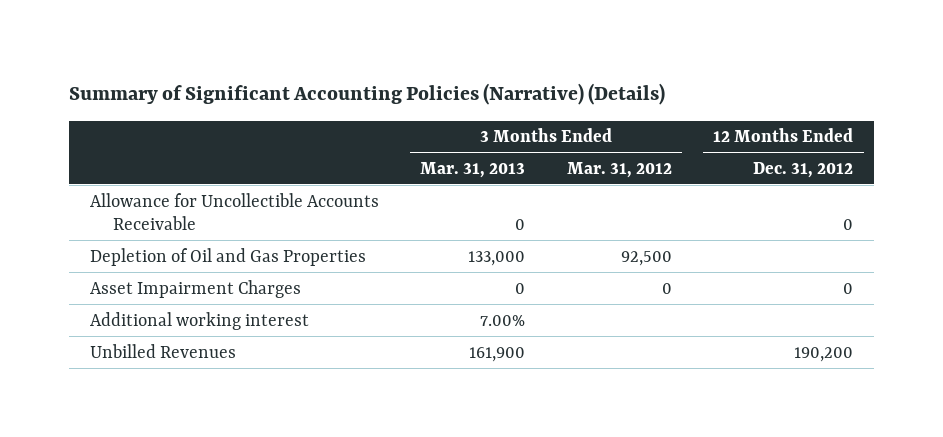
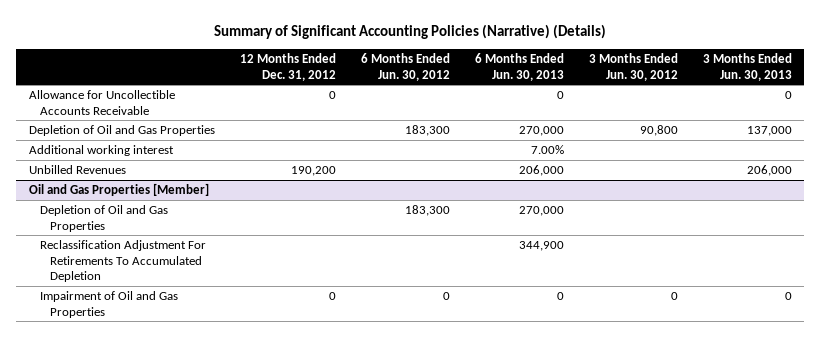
- | 3 Months Ended Mar. 31, 2013 | 3 Months Ended Mar. 31, 2012 | 12 Months Ended Dec. 31, 2012
+ | 12 Months Ended Dec. 31, 2012 | 6 Months Ended Jun. 30, 2012 | 6 Months Ended Jun. 30, 2013 | 3 Months Ended Jun. 30, 2012 | 3 Months Ended Jun. 30, 2013
- Asset Impairment Charges | 0 | 0 | 0
+ Oil and Gas Properties [Member]
+ Depletion of Oil and Gas Properties | | 183,300 | 270,000 | |
+ Reclassification Adjustment For Retirements To Accumulated Depletion | | | 344,900 | |
+ Impairment of Oil and Gas Properties | 0 | 0 | 0 | 0 | 0

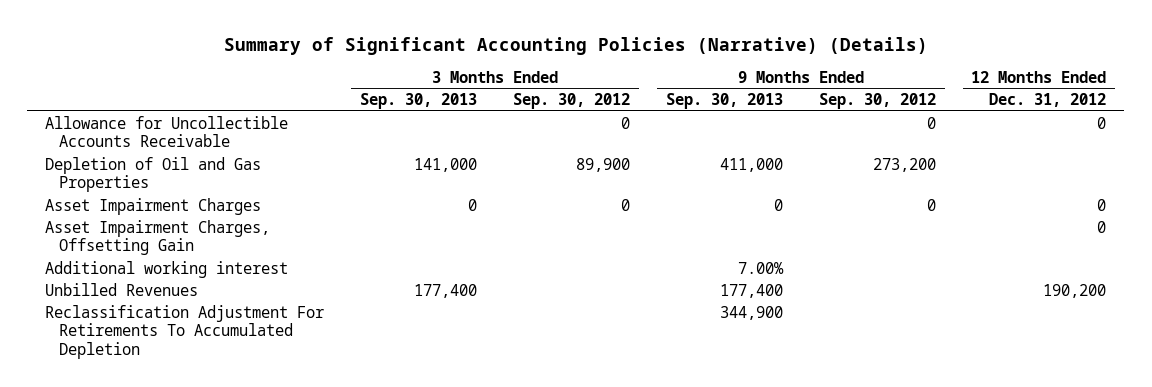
- | 12 Months Ended Dec. 31, 2012 | 6 Months Ended Jun. 30, 2012 | 6 Months Ended Jun. 30, 2013 | 3 Months Ended Jun. 30, 2012 | 3 Months Ended Jun. 30, 2013
+ | 3 Months Ended Sep. 30, 2013 | 3 Months Ended Sep. 30, 2012 | 9 Months Ended Sep. 30, 2013 | 9 Months Ended Sep. 30, 2012 | 12 Months Ended Dec. 31, 2012
+ Asset Impairment Charges | 0 | 0 | 0 | 0 | 0
+ Asset Impairment Charges, Offsetting Gain | | | | | 0
- Oil and Gas Properties [Member]
- Depletion of Oil and Gas Properties | | 183,300 | 270,000 | |
- Reclassification Adjustment For Retirements To Accumulated Depletion | | | 344,900 | |
- Impairment of Oil and Gas Properties | 0 | 0 | 0 | 0 | 0
+ Reclassification Adjustment For Retirements To Accumulated Depletion | | | 344,900 | |

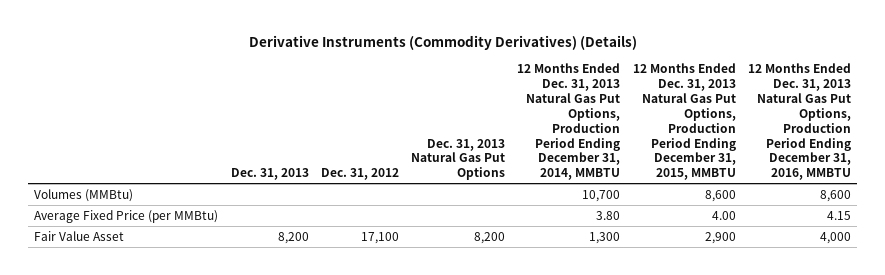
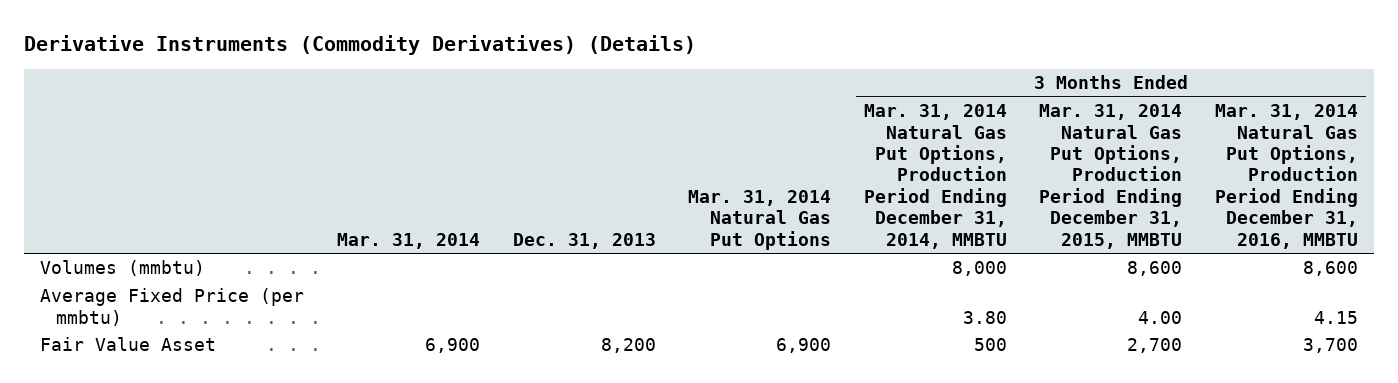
- | Dec. 31, 2013 | Dec. 31, 2012 | Dec. 31, 2013 Natural Gas Put Options | 12 Months Ended Dec. 31, 2013 Natural Gas Put Options, Production Period Ending December 31, 2014, MMBTU | 12 Months Ended Dec. 31, 2013 Natural Gas Put Options, Production Period Ending December 31, 2015, MMBTU | 12 Months Ended Dec. 31, 2013 Natural Gas Put Options, Production Period Ending December 31, 2016, MMBTU
+ | Mar. 31, 2014 | Dec. 31, 2013 | Mar. 31, 2014 Natural Gas Put Options | 3 Months Ended Mar. 31, 2014 Natural Gas Put Options, Production Period Ending December 31, 2014, MMBTU | 3 Months Ended Mar. 31, 2014 Natural Gas Put Options, Production Period Ending December 31, 2015, MMBTU | 3 Months Ended Mar. 31, 2014 Natural Gas Put Options, Production Period Ending December 31, 2016, MMBTU
- Volumes (MMBtu) | | | | 10,700 | 8,600 | 8,600
- Average Fixed Price (per MMBtu) | | | | 3.80 | 4.00 | 4.15
+ Volumes (mmbtu) | | | | 8,000 | 8,600 | 8,600
+ Average Fixed Price (per mmbtu) | | | | 3.80 | 4.00 | 4.15

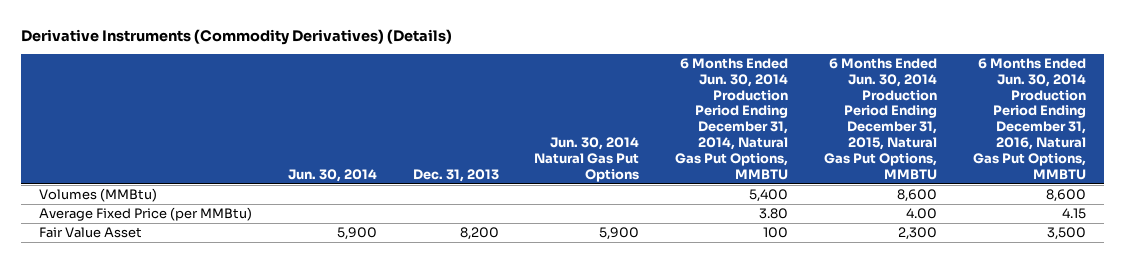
- | Mar. 31, 2014 | Dec. 31, 2013 | Mar. 31, 2014 Natural Gas Put Options | 3 Months Ended Mar. 31, 2014 Natural Gas Put Options, Production Period Ending December 31, 2014, MMBTU | 3 Months Ended Mar. 31, 2014 Natural Gas Put Options, Production Period Ending December 31, 2015, MMBTU | 3 Months Ended Mar. 31, 2014 Natural Gas Put Options, Production Period Ending December 31, 2016, MMBTU
+ | Jun. 30, 2014 | Dec. 31, 2013 | Jun. 30, 2014 Natural Gas Put Options | 6 Months Ended Jun. 30, 2014 Production Period Ending December 31, 2014, Natural Gas Put Options, MMBTU | 6 Months Ended Jun. 30, 2014 Production Period Ending December 31, 2015, Natural Gas Put Options, MMBTU | 6 Months Ended Jun. 30, 2014 Production Period Ending December 31, 2016, Natural Gas Put Options, MMBTU
- Volumes (mmbtu) | | | | 8,000 | 8,600 | 8,600
- Average Fixed Price (per mmbtu) | | | | 3.80 | 4.00 | 4.15
+ Volumes (MMBtu) | | | | 5,400 | 8,600 | 8,600
+ Average Fixed Price (per MMBtu) | | | | 3.80 | 4.00 | 4.15

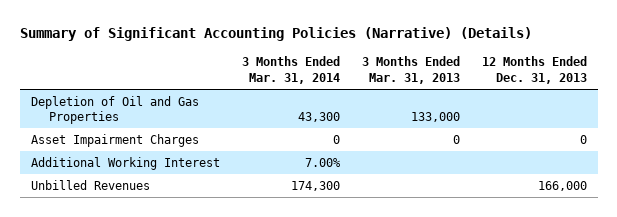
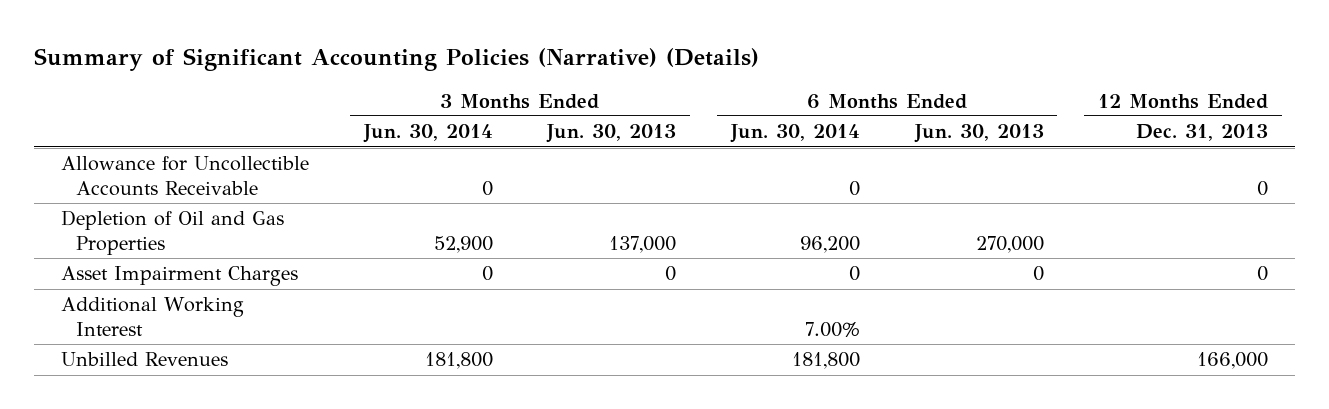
- | 3 Months Ended Mar. 31, 2014 | 3 Months Ended Mar. 31, 2013 | 12 Months Ended Dec. 31, 2013
+ | 3 Months Ended Jun. 30, 2014 | 3 Months Ended Jun. 30, 2013 | 6 Months Ended Jun. 30, 2014 | 6 Months Ended Jun. 30, 2013 | 12 Months Ended Dec. 31, 2013
+ Allowance for Uncollectible Accounts Receivable | 0 | | 0 | | 0

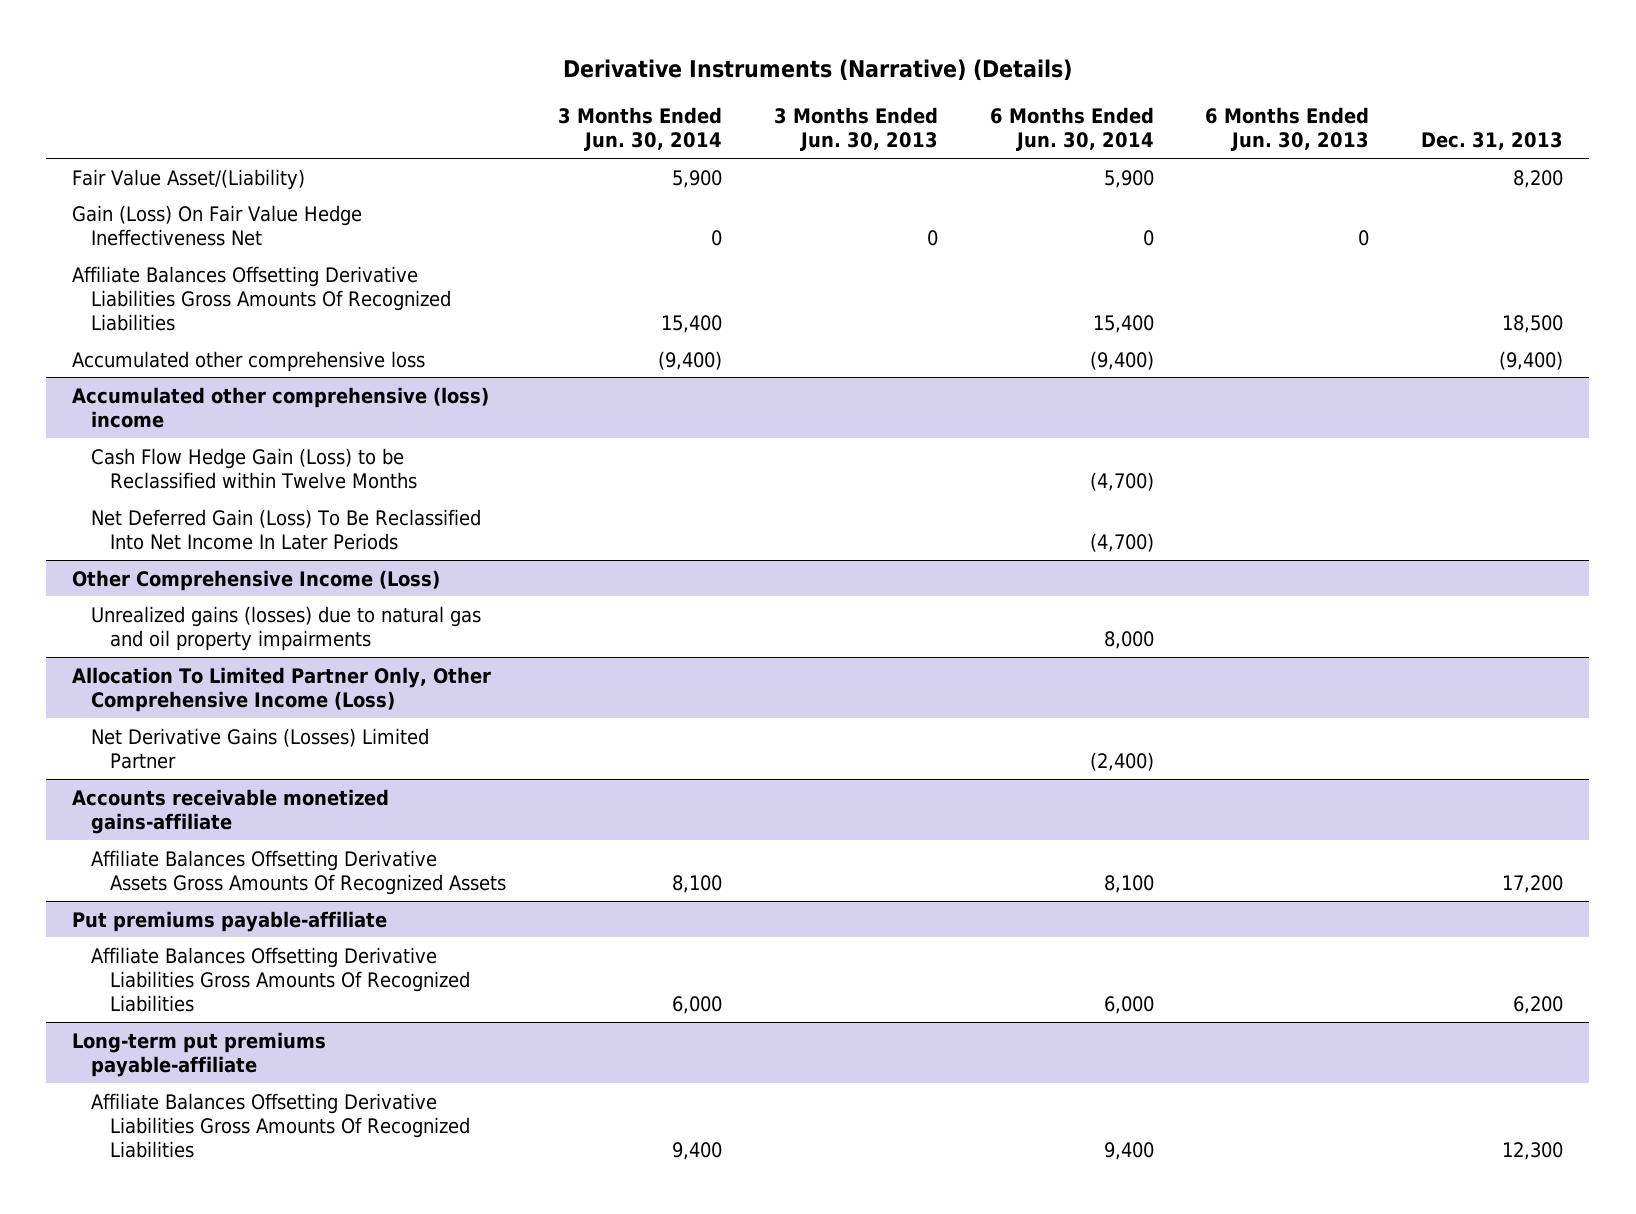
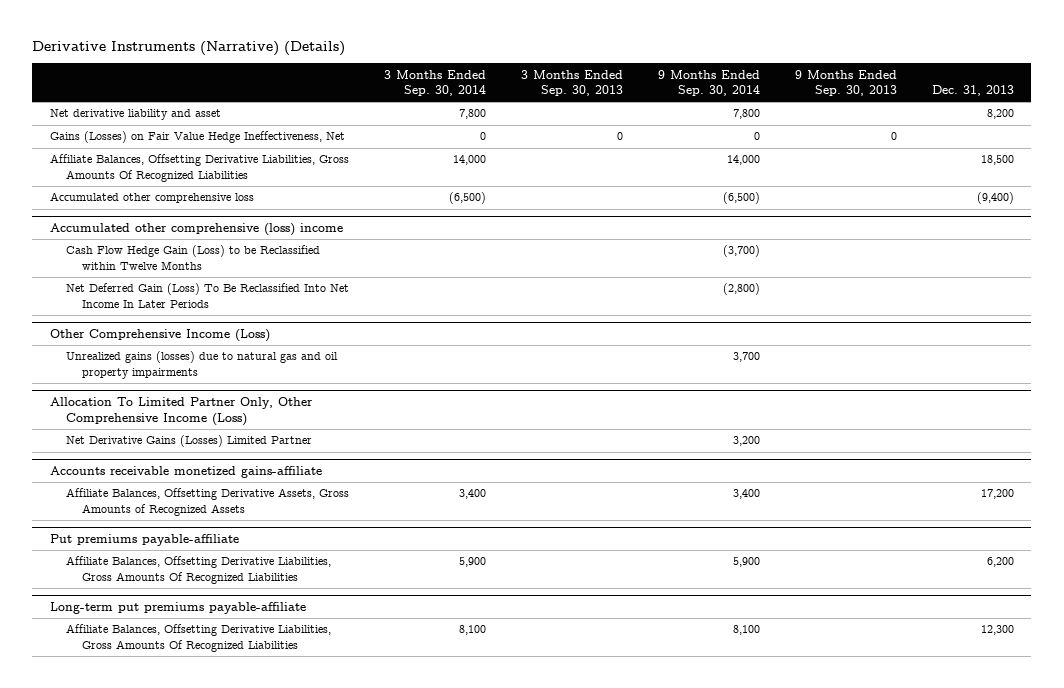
- | 3 Months Ended Jun. 30, 2014 | 3 Months Ended Jun. 30, 2013 | 6 Months Ended Jun. 30, 2014 | 6 Months Ended Jun. 30, 2013 | Dec. 31, 2013
+ | 3 Months Ended Sep. 30, 2014 | 3 Months Ended Sep. 30, 2013 | 9 Months Ended Sep. 30, 2014 | 9 Months Ended Sep. 30, 2013 | Dec. 31, 2013
- Fair Value Asset/(Liability) | 5,900 | | 5,900 | | 8,200
- Gain (Loss) On Fair Value Hedge Ineffectiveness Net | 0 | 0 | 0 | 0 |
- Affiliate Balances Offsetting Derivative Liabilities Gross Amounts Of Recognized Liabilities | 15,400 | | 15,400 | | 18,500
+ Net derivative liability and asset | 7,800 | | 7,800 | | 8,200
+ Gains (Losses) on Fair Value Hedge Ineffectiveness, Net | 0 | 0 | 0 | 0 |
+ Affiliate Balances, Offsetting Derivative Liabilities, Gross Amounts Of Recognized Liabilities | 14,000 | | 14,000 | | 18,500
@ Accounts receivable monetized gains-affiliate
- Affiliate Balances Offsetting Derivative Assets Gross Amounts Of Recognized Assets | 8,100 | | 8,100 | | 17,200
+ Affiliate Balances, Offsetting Derivative Assets, Gross Amounts of Recognized Assets | 3,400 | | 3,400 | | 17,200
@ Put premiums payable-affiliate
- Affiliate Balances Offsetting Derivative Liabilities Gross Amounts Of Recognized Liabilities | 6,000 | | 6,000 | | 6,200
+ Affiliate Balances, Offsetting Derivative Liabilities, Gross Amounts Of Recognized Liabilities | 5,900 | | 5,900 | | 6,200
@ Long-term put premiums payable-affiliate
- Affiliate Balances Offsetting Derivative Liabilities Gross Amounts Of Recognized Liabilities | 9,400 | | 9,400 | | 12,300
+ Affiliate Balances, Offsetting Derivative Liabilities, Gross Amounts Of Recognized Liabilities | 8,100 | | 8,100 | | 12,300

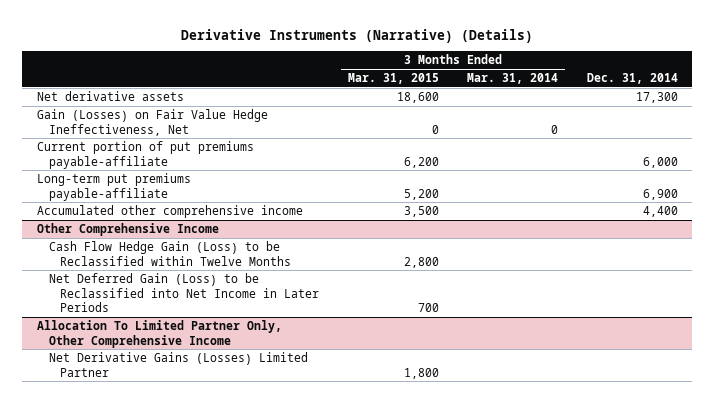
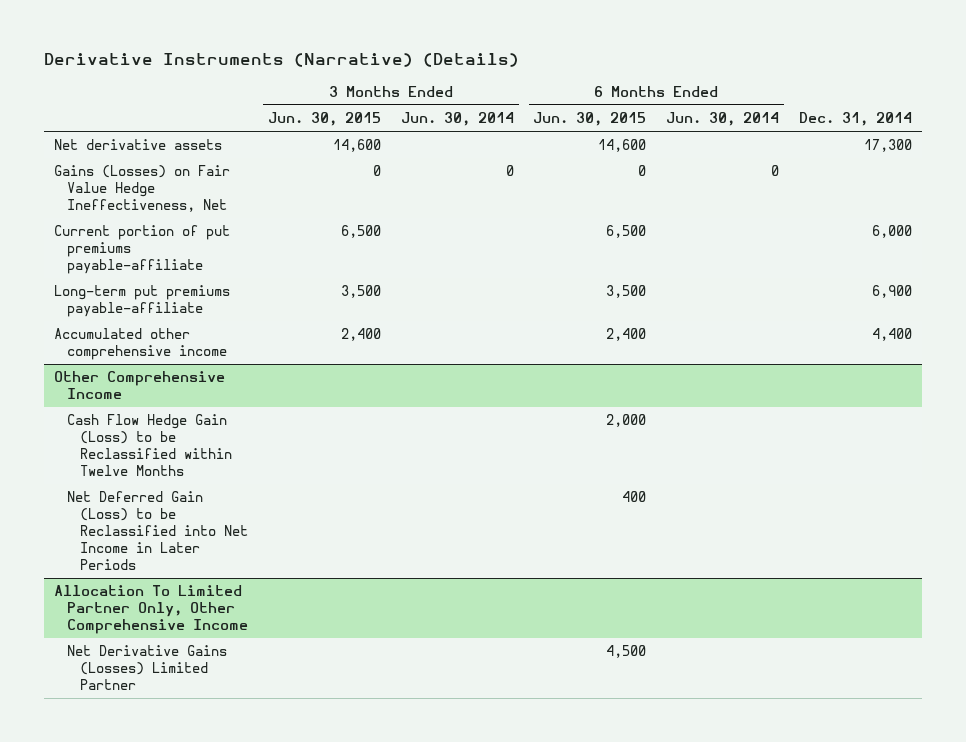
- | 3 Months Ended Mar. 31, 2015 | 3 Months Ended Mar. 31, 2014 | Dec. 31, 2014
+ | 3 Months Ended Jun. 30, 2015 | 3 Months Ended Jun. 30, 2014 | 6 Months Ended Jun. 30, 2015 | 6 Months Ended Jun. 30, 2014 | Dec. 31, 2014
- Gain (Losses) on Fair Value Hedge Ineffectiveness, Net | 0 | 0 |
+ Gains (Losses) on Fair Value Hedge Ineffectiveness, Net | 0 | 0 | 0 | 0 |

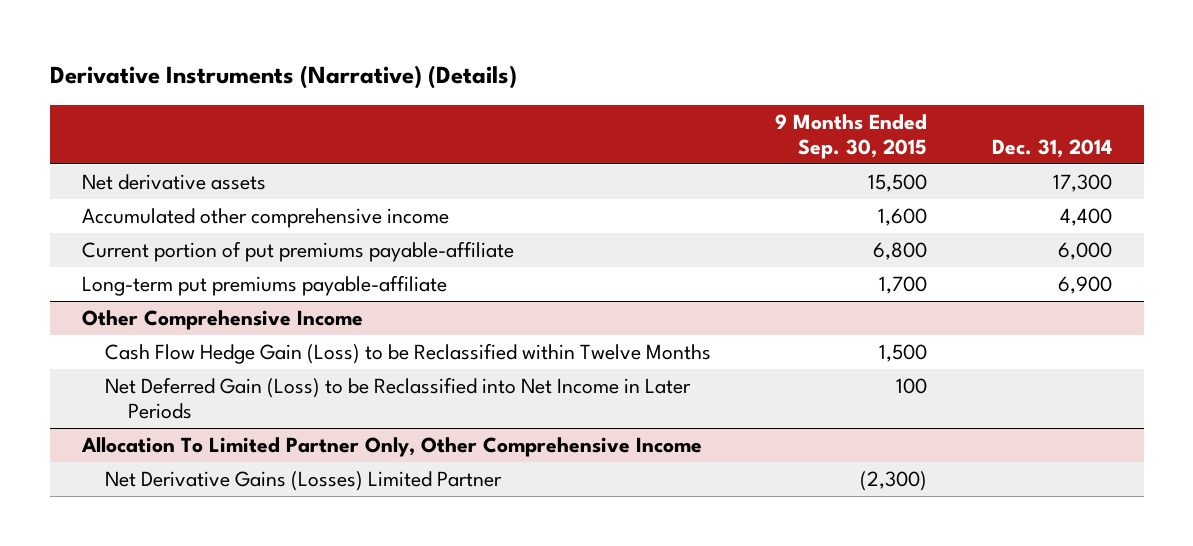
- | 3 Months Ended Jun. 30, 2015 | 3 Months Ended Jun. 30, 2014 | 6 Months Ended Jun. 30, 2015 | 6 Months Ended Jun. 30, 2014 | Dec. 31, 2014
+ | 9 Months Ended Sep. 30, 2015 | Dec. 31, 2014
- Gains (Losses) on Fair Value Hedge Ineffectiveness, Net | 0 | 0 | 0 | 0 |
moved up: Accumulated other comprehensive income | 1,600 | 4,400

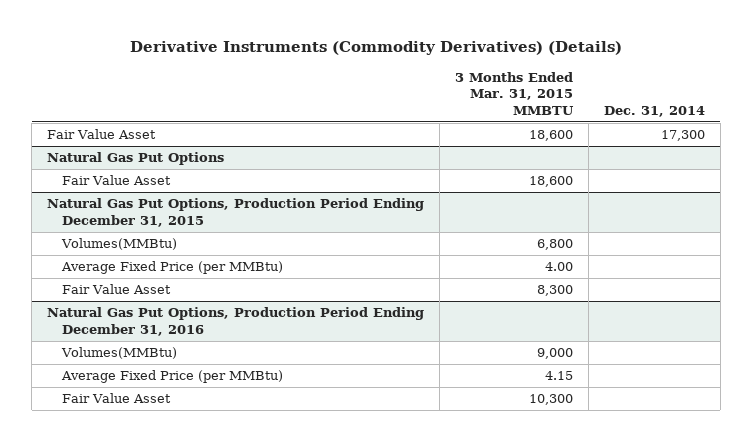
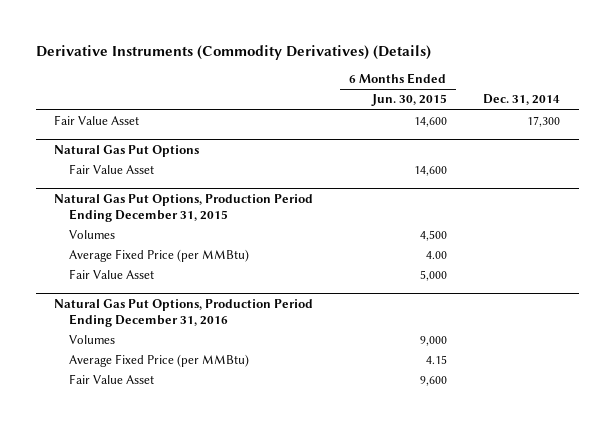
- | 3 Months Ended Mar. 31, 2015 MMBTU | Dec. 31, 2014
+ | 6 Months Ended Jun. 30, 2015 | Dec. 31, 2014
@ Natural Gas Put Options, Production Period Ending December 31, 2015
- Volumes(MMBtu) | 6,800 |
+ Volumes | 4,500 |
@ Natural Gas Put Options, Production Period Ending December 31, 2016
- Volumes(MMBtu) | 9,000 |
+ Volumes | 9,000 |

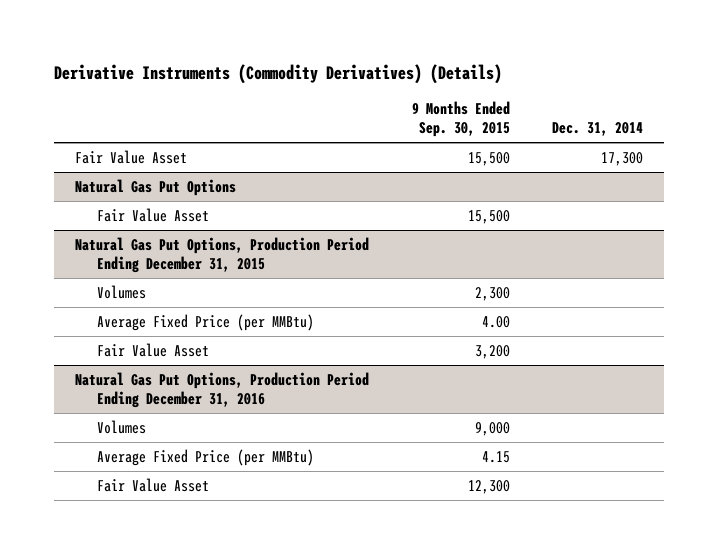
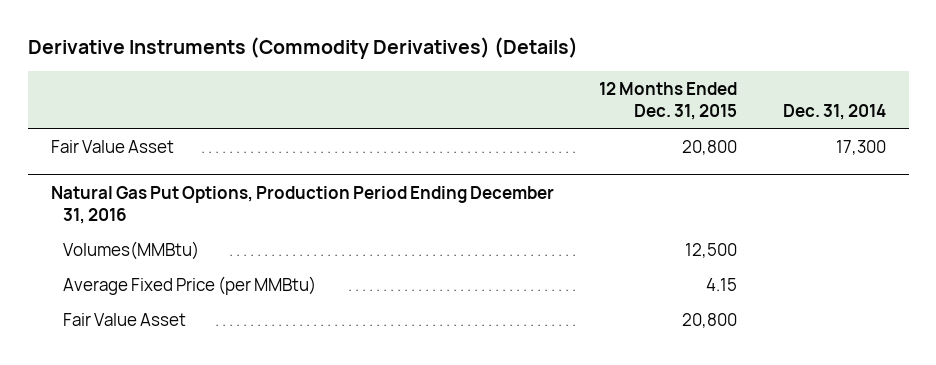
- | 9 Months Ended Sep. 30, 2015 | Dec. 31, 2014
+ | 12 Months Ended Dec. 31, 2015 | Dec. 31, 2014
- Natural Gas Put Options
- Fair Value Asset | 15,500 |
- Natural Gas Put Options, Production Period Ending December 31, 2015
- Volumes | 2,300 |
- Average Fixed Price (per MMBtu) | 4.00 |
- Fair Value Asset | 3,200 |
@ Natural Gas Put Options, Production Period Ending December 31, 2016
- Volumes | 9,000 |
+ Volumes(MMBtu) | 12,500 |

